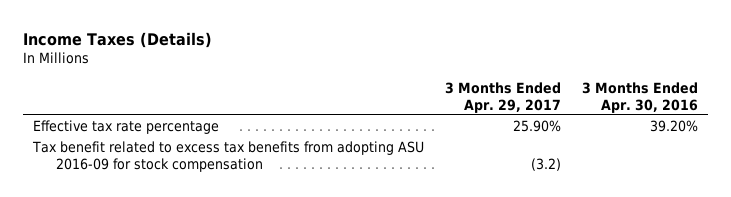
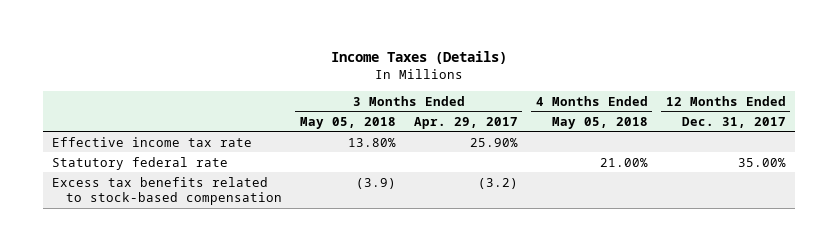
- | 3 Months Ended Apr. 29, 2017 | 3 Months Ended Apr. 30, 2016
+ | 3 Months Ended May 05, 2018 | 3 Months Ended Apr. 29, 2017 | 4 Months Ended May 05, 2018 | 12 Months Ended Dec. 31, 2017
- Effective tax rate percentage | 25.90% | 39.20%
- Tax benefit related to excess tax benefits from adopting ASU 2016-09 for stock compensation | (3.2) |
+ Effective income tax rate | 13.80% | 25.90% | |
+ Statutory federal rate | | | 21.00% | 35.00%
+ Excess tax benefits related to stock-based compensation | (3.9) | (3.2) | |

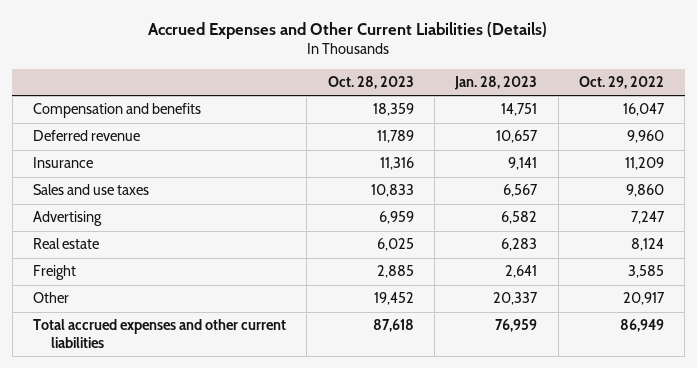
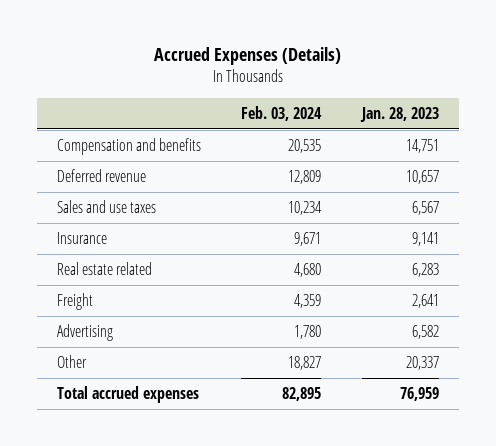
- Accrued Expenses and Other Current Liabilities (Details)
+ Accrued Expenses (Details)
- | Oct. 28, 2023 | Jan. 28, 2023 | Oct. 29, 2022
+ | Feb. 03, 2024 | Jan. 28, 2023
- Real estate | 6,025 | 6,283 | 8,124
moved down: Insurance | 9,671 | 9,141
+ Real estate related | 4,680 | 6,283
moved down: Advertising | 1,780 | 6,582
- Total accrued expenses and other current liabilities | 87,618 | 76,959 | 86,949
+ Total accrued expenses | 82,895 | 76,959

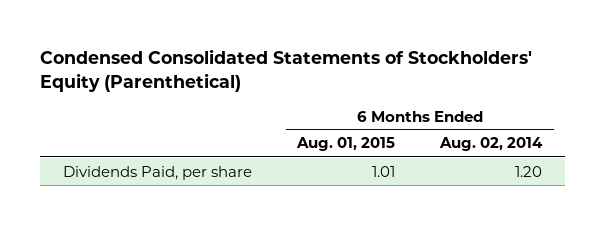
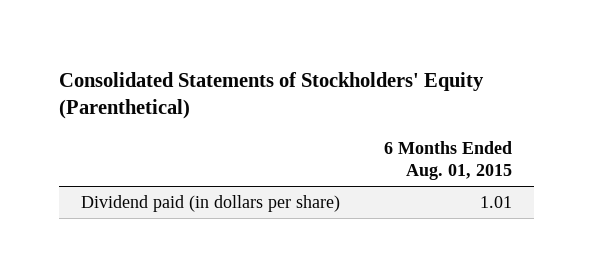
- Condensed Consolidated Statements of Stockholders' Equity (Parenthetical)
+ Consolidated Statements of Stockholders' Equity (Parenthetical)
- | 6 Months Ended Aug. 01, 2015 | 6 Months Ended Aug. 02, 2014
+ | 6 Months Ended Aug. 01, 2015
- Dividends Paid, per share | 1.01 | 1.20
+ Dividend paid (in dollars per share) | 1.01

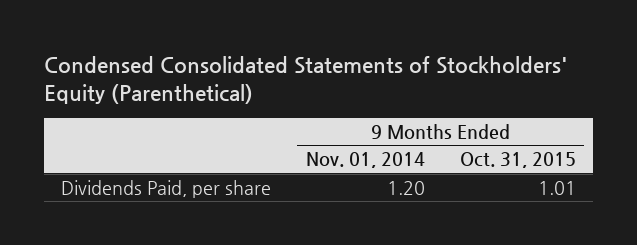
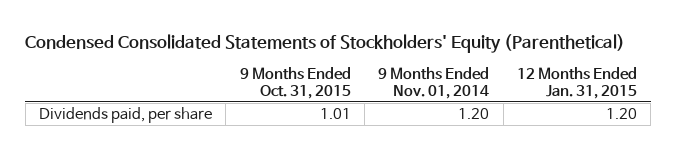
- | 9 Months Ended Nov. 01, 2014 | 9 Months Ended Oct. 31, 2015
+ | 9 Months Ended Oct. 31, 2015 | 9 Months Ended Nov. 01, 2014 | 12 Months Ended Jan. 31, 2015
- Dividends Paid, per share | 1.20 | 1.01
+ Dividends paid, per share | 1.01 | 1.20 | 1.20

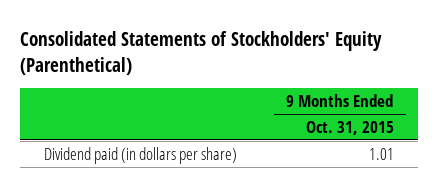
- Condensed Consolidated Statements of Stockholders' Equity (Parenthetical)
+ Consolidated Statements of Stockholders' Equity (Parenthetical)
- | 9 Months Ended Oct. 31, 2015 | 9 Months Ended Nov. 01, 2014 | 12 Months Ended Jan. 31, 2015
+ | 9 Months Ended Oct. 31, 2015
- Dividends paid, per share | 1.01 | 1.20 | 1.20
+ Dividend paid (in dollars per share) | 1.01

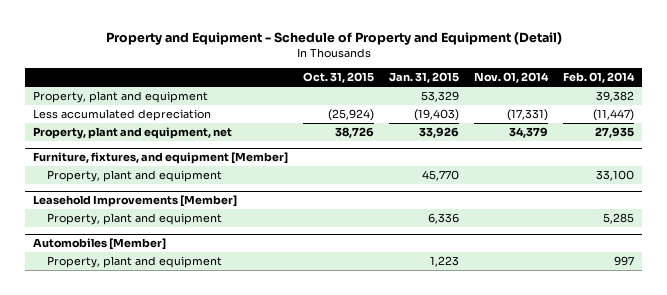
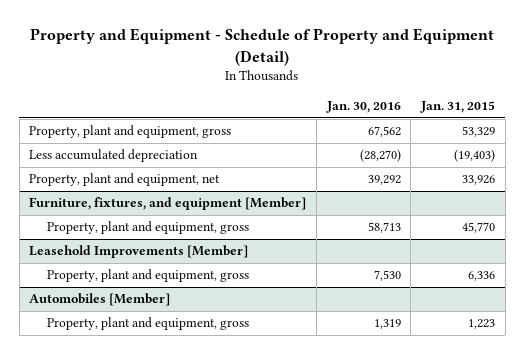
- | Oct. 31, 2015 | Jan. 31, 2015 | Nov. 01, 2014 | Feb. 01, 2014
+ | Jan. 30, 2016 | Jan. 31, 2015
- Property, plant and equipment | | 53,329 | | 39,382
+ Property, plant and equipment, gross | 67,562 | 53,329
@ Furniture, fixtures, and equipment [Member]
- Property, plant and equipment | | 45,770 | | 33,100
+ Property, plant and equipment, gross | 58,713 | 45,770
@ Leasehold Improvements [Member]
- Property, plant and equipment | | 6,336 | | 5,285
+ Property, plant and equipment, gross | 7,530 | 6,336
@ Automobiles [Member]
- Property, plant and equipment | | 1,223 | | 997
+ Property, plant and equipment, gross | 1,319 | 1,223

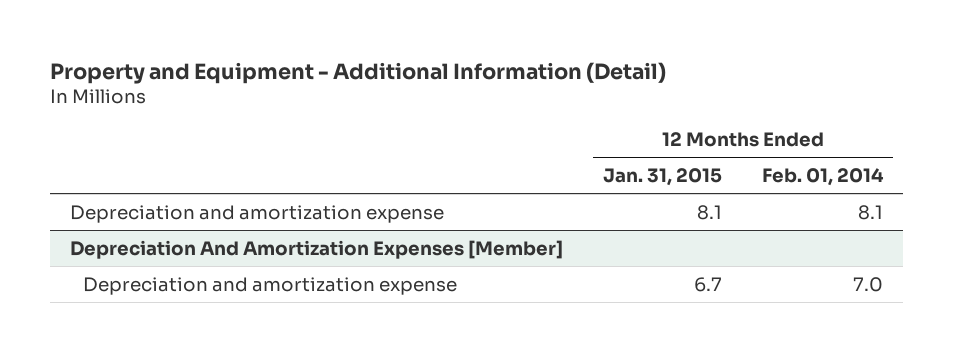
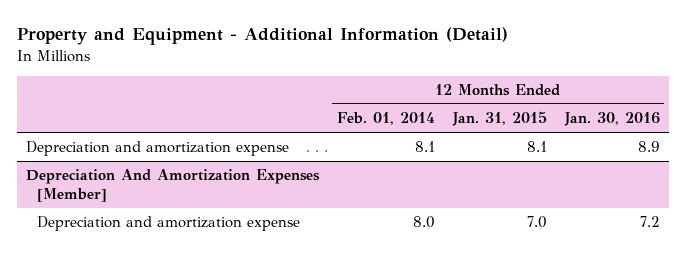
- | 12 Months Ended Jan. 31, 2015 | 12 Months Ended Feb. 01, 2014
+ | 12 Months Ended Feb. 01, 2014 | 12 Months Ended Jan. 31, 2015 | 12 Months Ended Jan. 30, 2016
@ Depreciation And Amortization Expenses [Member]
- Depreciation and amortization expense | 6.7 | 7.0
+ Depreciation and amortization expense | 8.0 | 7.0 | 7.2

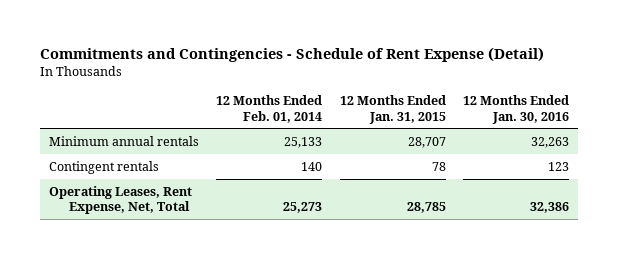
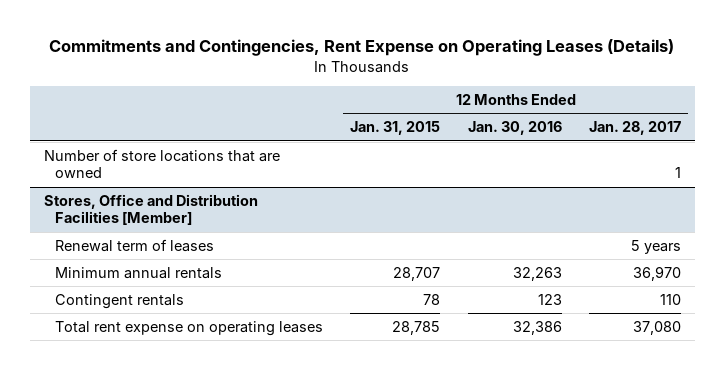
- Commitments and Contingencies - Schedule of Rent Expense (Detail)
+ Commitments and Contingencies, Rent Expense on Operating Leases (Details)
- | 12 Months Ended Feb. 01, 2014 | 12 Months Ended Jan. 31, 2015 | 12 Months Ended Jan. 30, 2016
+ | 12 Months Ended Jan. 31, 2015 | 12 Months Ended Jan. 30, 2016 | 12 Months Ended Jan. 28, 2017
+ Number of store locations that are owned | | | 1
+ Stores, Office and Distribution Facilities [Member]
+ Renewal term of leases | | | 5 years
- Operating Leases, Rent Expense, Net, Total | 25,273 | 28,785 | 32,386
+ Total rent expense on operating leases | 28,785 | 32,386 | 37,080

